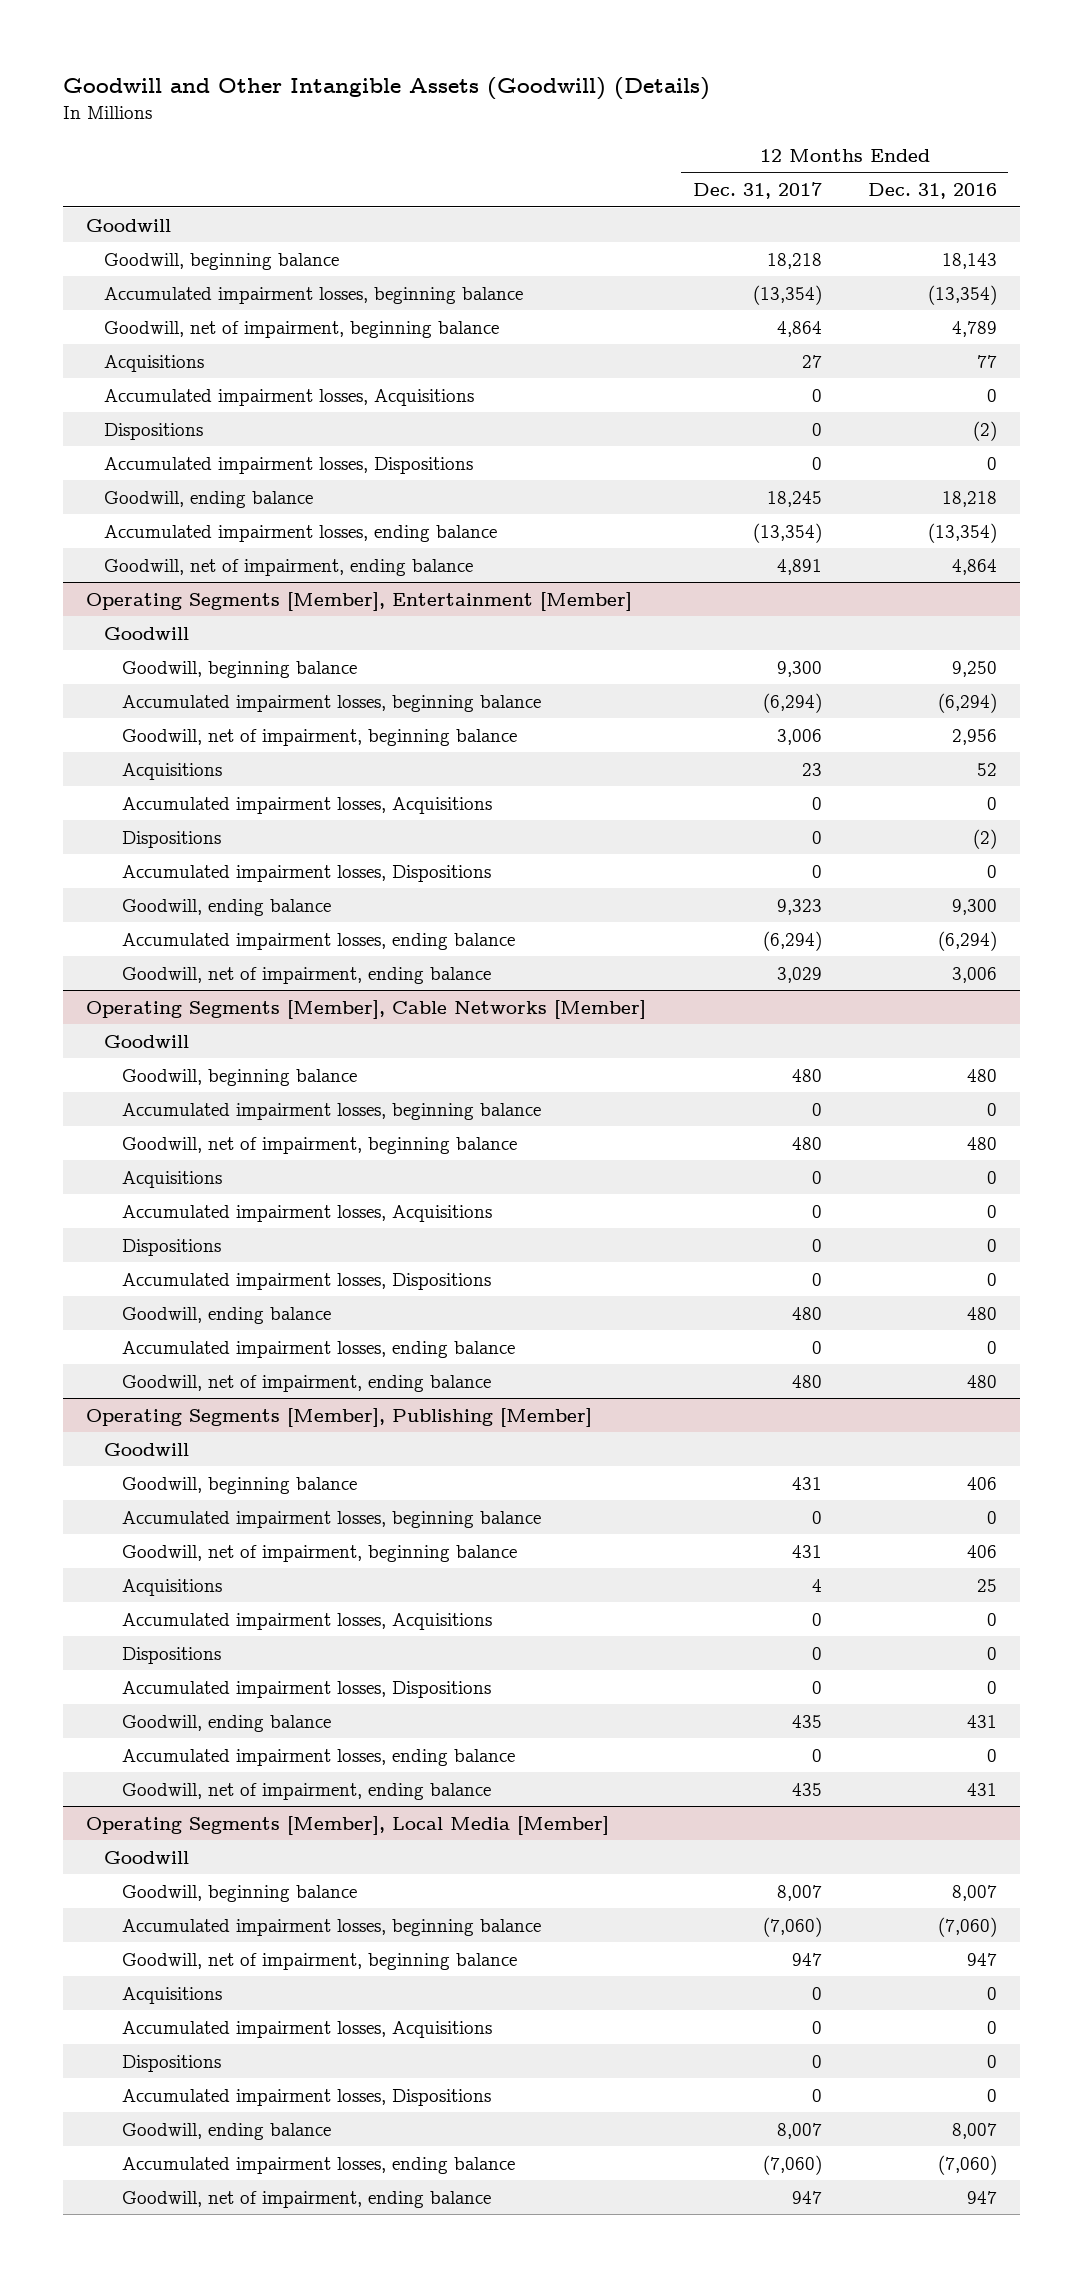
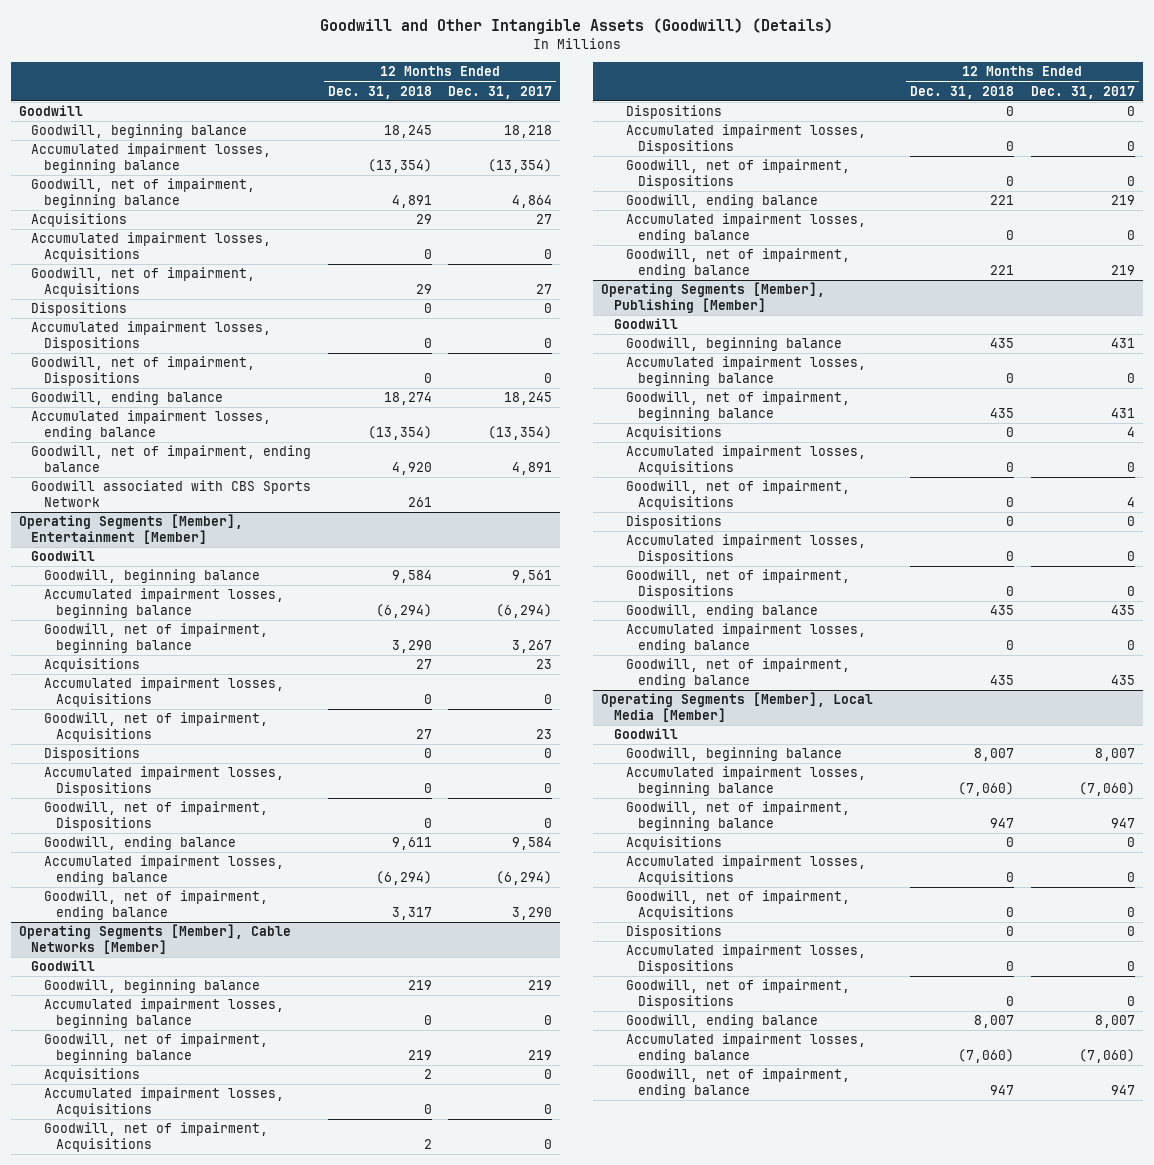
- | 12 Months Ended Dec. 31, 2017 | 12 Months Ended Dec. 31, 2016
+ | 12 Months Ended Dec. 31, 2018 | 12 Months Ended Dec. 31, 2017
+ Goodwill, net of impairment, Acquisitions | 29 | 27
+ Goodwill, net of impairment, Dispositions | 0 | 0
+ Goodwill associated with CBS Sports Network | 261 |
@ Operating Segments [Member], Entertainment [Member]
- Goodwill, beginning balance | 9,300 | 9,250
+ Goodwill, beginning balance | 9,584 | 9,561
- Goodwill, net of impairment, beginning balance | 3,006 | 2,956
+ Goodwill, net of impairment, beginning balance | 3,290 | 3,267
+ Goodwill, net of impairment, Acquisitions | 27 | 23
- Goodwill, ending balance | 9,323 | 9,300
+ Goodwill, net of impairment, Dispositions | 0 | 0
+ Goodwill, ending balance | 9,611 | 9,584
- Goodwill, net of impairment, ending balance | 3,029 | 3,006
+ Goodwill, net of impairment, ending balance | 3,317 | 3,290
@ Operating Segments [Member], Cable Networks [Member]
- Goodwill, beginning balance | 480 | 480
+ Goodwill, beginning balance | 219 | 219
- Goodwill, net of impairment, beginning balance | 480 | 480
+ Goodwill, net of impairment, beginning balance | 219 | 219
+ Goodwill, net of impairment, Acquisitions | 2 | 0
- Goodwill, ending balance | 480 | 480
+ Goodwill, net of impairment, Dispositions | 0 | 0
+ Goodwill, ending balance | 221 | 219
- Goodwill, net of impairment, ending balance | 480 | 480
+ Goodwill, net of impairment, ending balance | 221 | 219
@ Operating Segments [Member], Publishing [Member]
+ Goodwill, net of impairment, Acquisitions | 0 | 4
+ Goodwill, net of impairment, Dispositions | 0 | 0
@ Operating Segments [Member], Local Media [Member]
+ Goodwill, net of impairment, Acquisitions | 0 | 0
+ Goodwill, net of impairment, Dispositions | 0 | 0

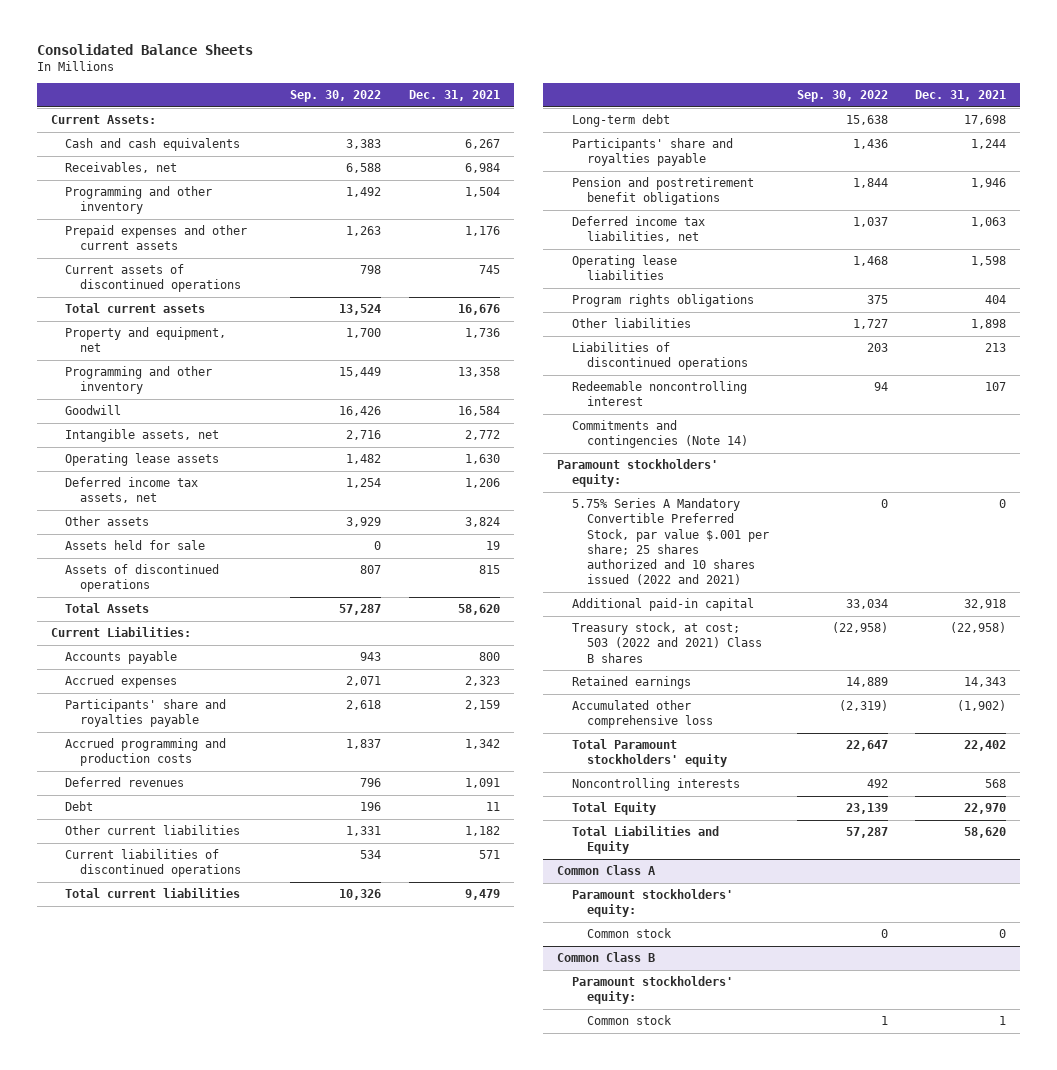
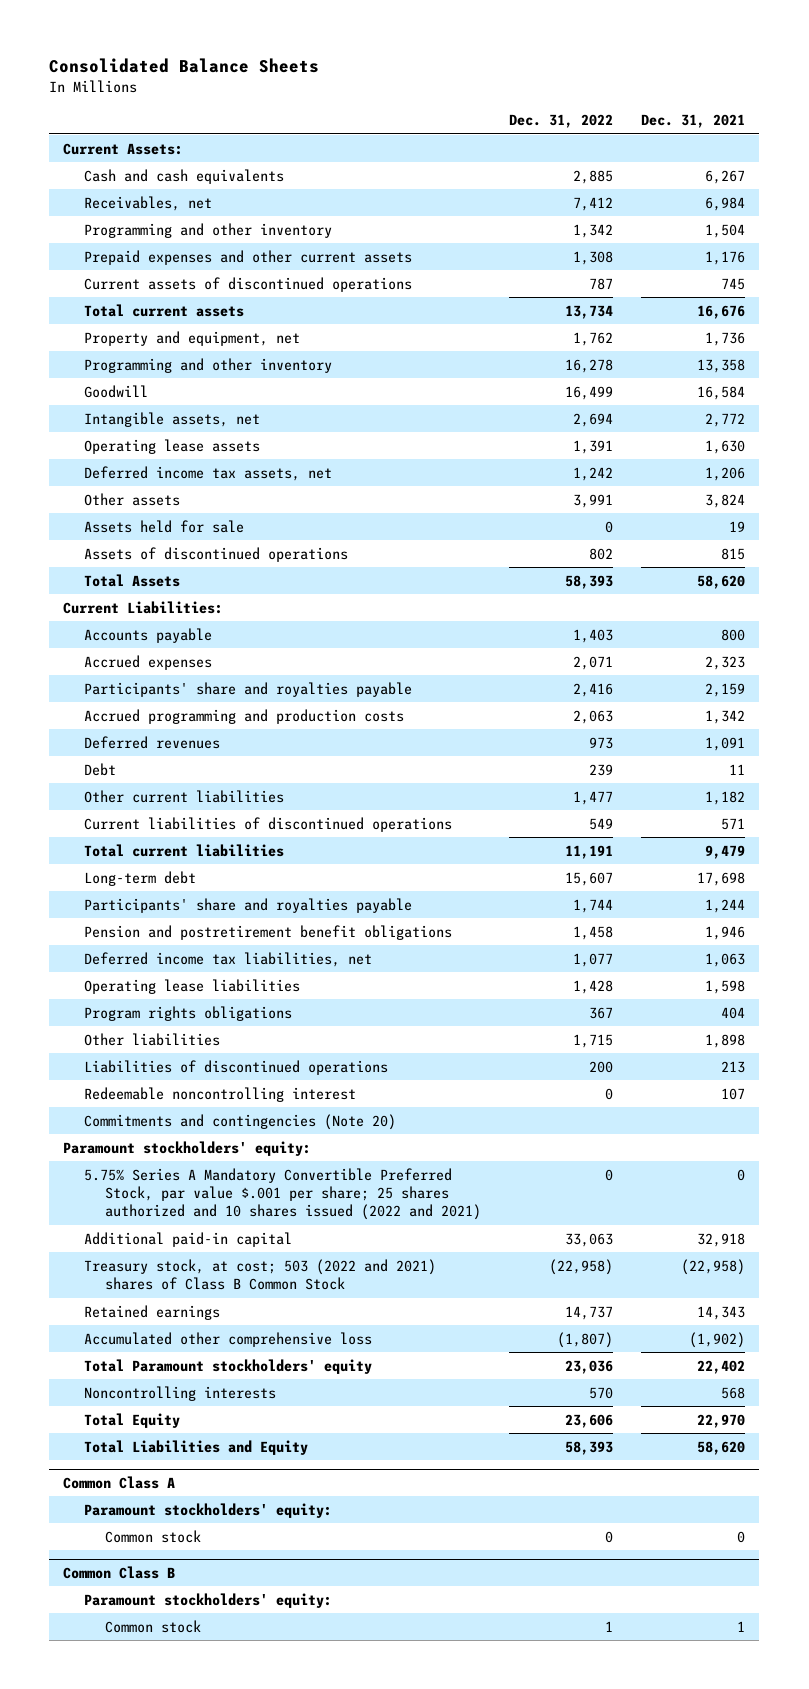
- | Sep. 30, 2022 | Dec. 31, 2021
+ | Dec. 31, 2022 | Dec. 31, 2021
- Commitments and contingencies (Note 14)
+ Commitments and contingencies (Note 20)
- Treasury stock, at cost; 503 (2022 and 2021) Class B shares | (22,958) | (22,958)
+ Treasury stock, at cost; 503 (2022 and 2021) shares of Class B Common Stock | (22,958) | (22,958)

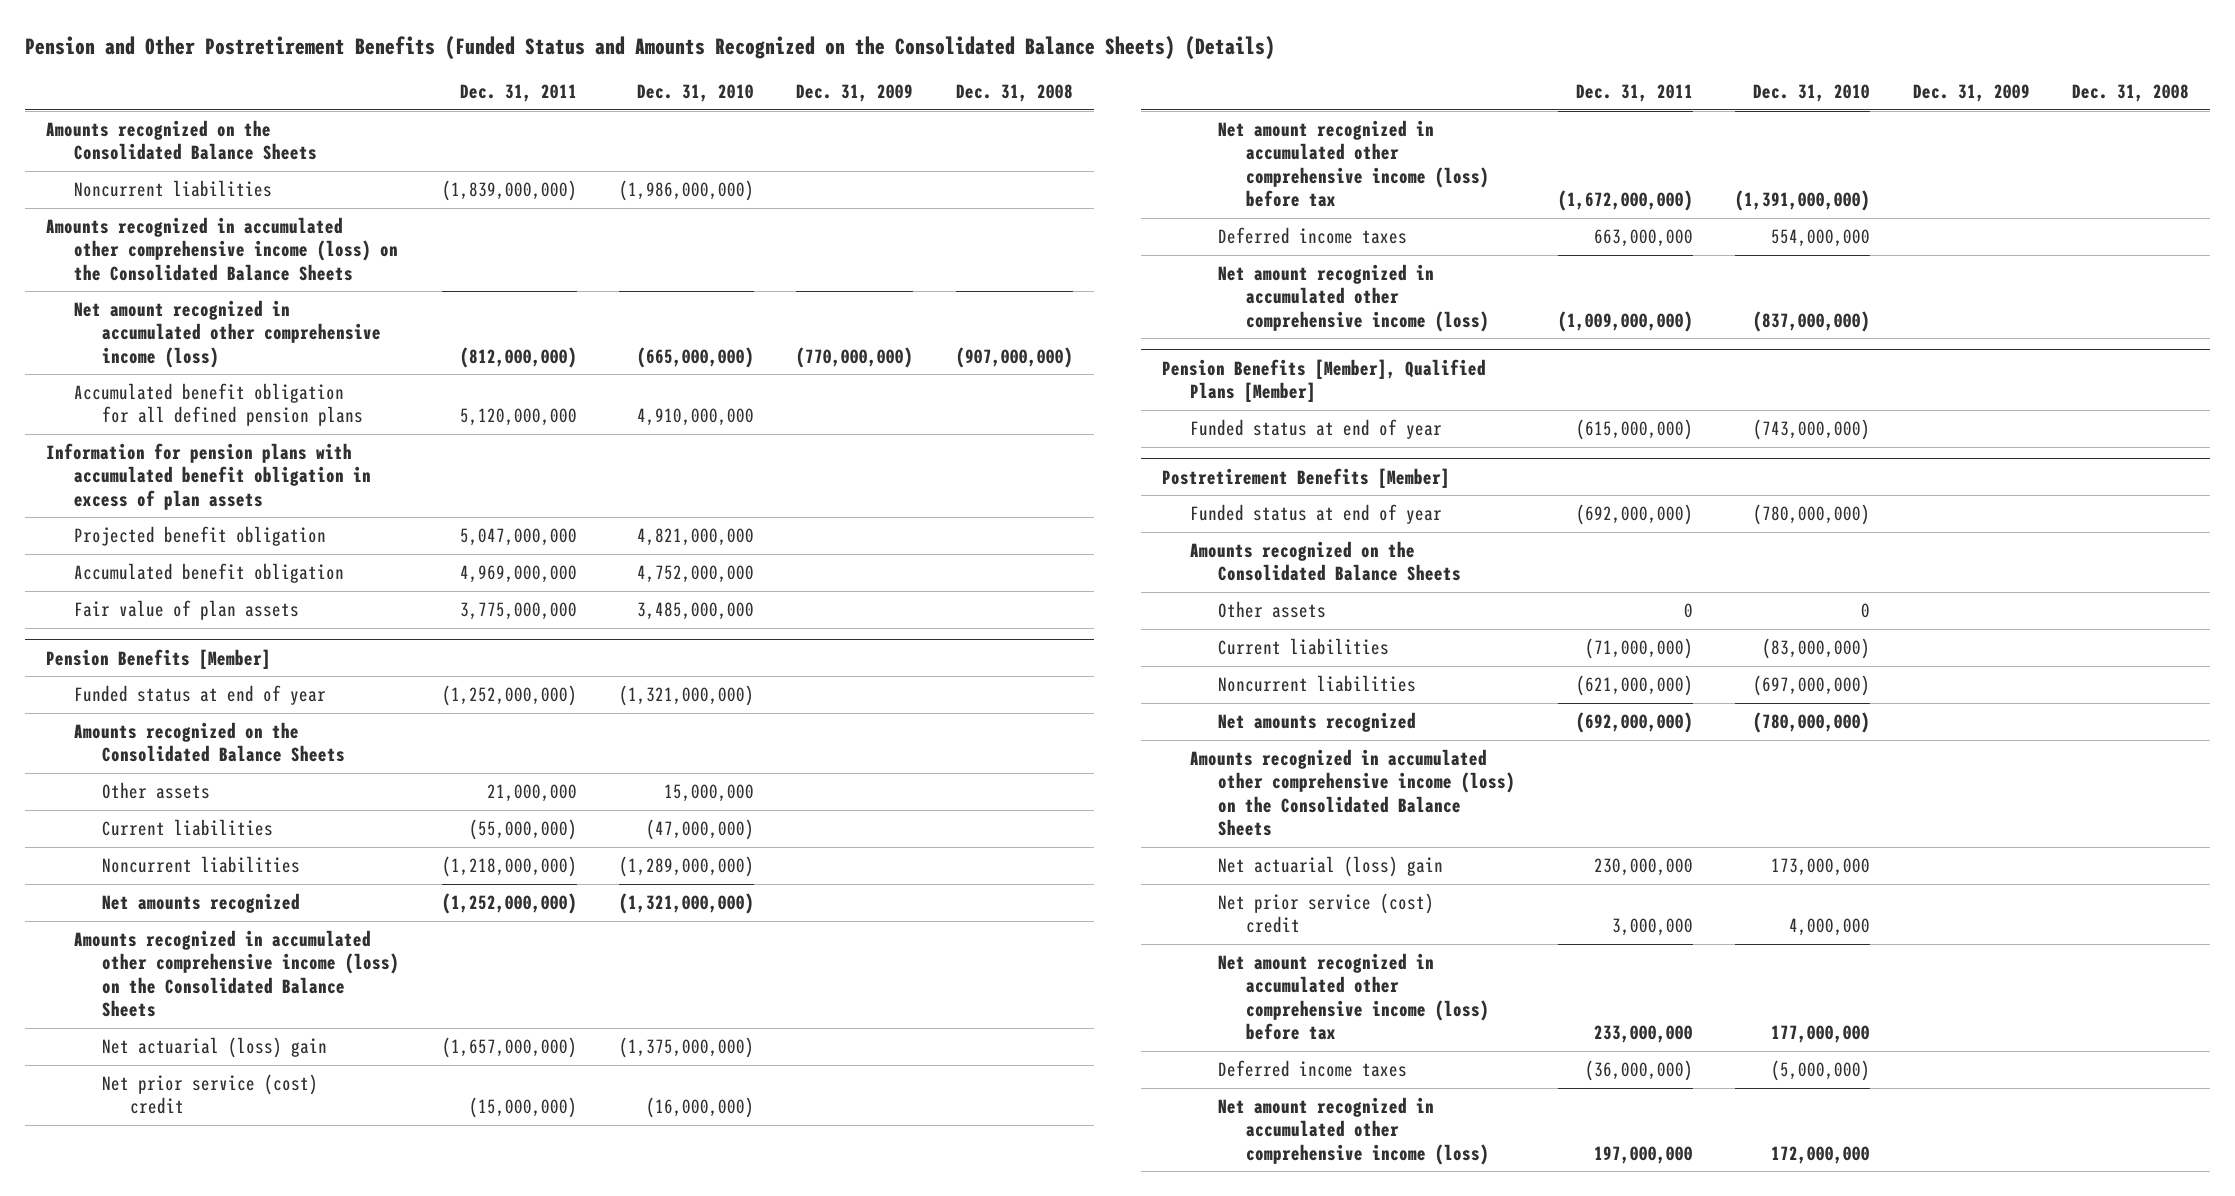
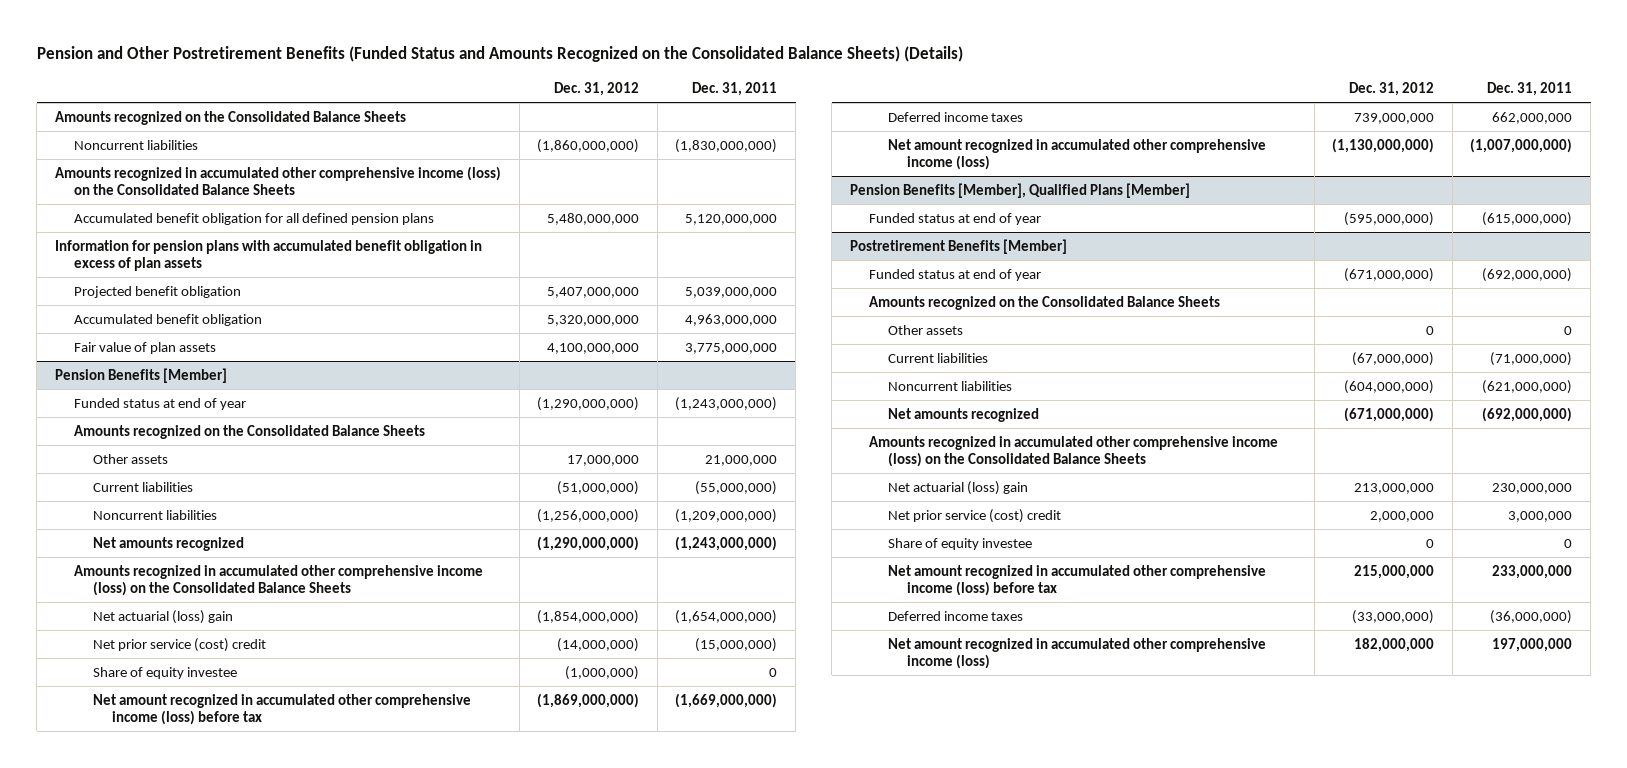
- | Dec. 31, 2011 | Dec. 31, 2010 | Dec. 31, 2009 | Dec. 31, 2008
+ | Dec. 31, 2012 | Dec. 31, 2011
- Noncurrent liabilities | (1,839,000,000) | (1,986,000,000) | |
+ Noncurrent liabilities | (1,860,000,000) | (1,830,000,000)
- Net amount recognized in accumulated other comprehensive income (loss) | (812,000,000) | (665,000,000) | (770,000,000) | (907,000,000)
- Projected benefit obligation | 5,047,000,000 | 4,821,000,000 | |
- Accumulated benefit obligation | 4,969,000,000 | 4,752,000,000 | |
+ Projected benefit obligation | 5,407,000,000 | 5,039,000,000
+ Accumulated benefit obligation | 5,320,000,000 | 4,963,000,000
@ Pension Benefits [Member]
- Funded status at end of year | (1,252,000,000) | (1,321,000,000) | |
+ Funded status at end of year | (1,290,000,000) | (1,243,000,000)
- Noncurrent liabilities | (1,218,000,000) | (1,289,000,000) | |
- Net amounts recognized | (1,252,000,000) | (1,321,000,000) | |
+ Noncurrent liabilities | (1,256,000,000) | (1,209,000,000)
+ Net amounts recognized | (1,290,000,000) | (1,243,000,000)
- Net actuarial (loss) gain | (1,657,000,000) | (1,375,000,000) | |
+ Net actuarial (loss) gain | (1,854,000,000) | (1,654,000,000)
- Net amount recognized in accumulated other comprehensive income (loss) before tax | (1,672,000,000) | (1,391,000,000) | |
- Deferred income taxes | 663,000,000 | 554,000,000 | |
- Net amount recognized in accumulated other comprehensive income (loss) | (1,009,000,000) | (837,000,000) | |
+ Share of equity investee | (1,000,000) | 0
+ Net amount recognized in accumulated other comprehensive income (loss) before tax | (1,869,000,000) | (1,669,000,000)
+ Deferred income taxes | 739,000,000 | 662,000,000
+ Net amount recognized in accumulated other comprehensive income (loss) | (1,130,000,000) | (1,007,000,000)
@ Postretirement Benefits [Member]
+ Share of equity investee | 0 | 0

